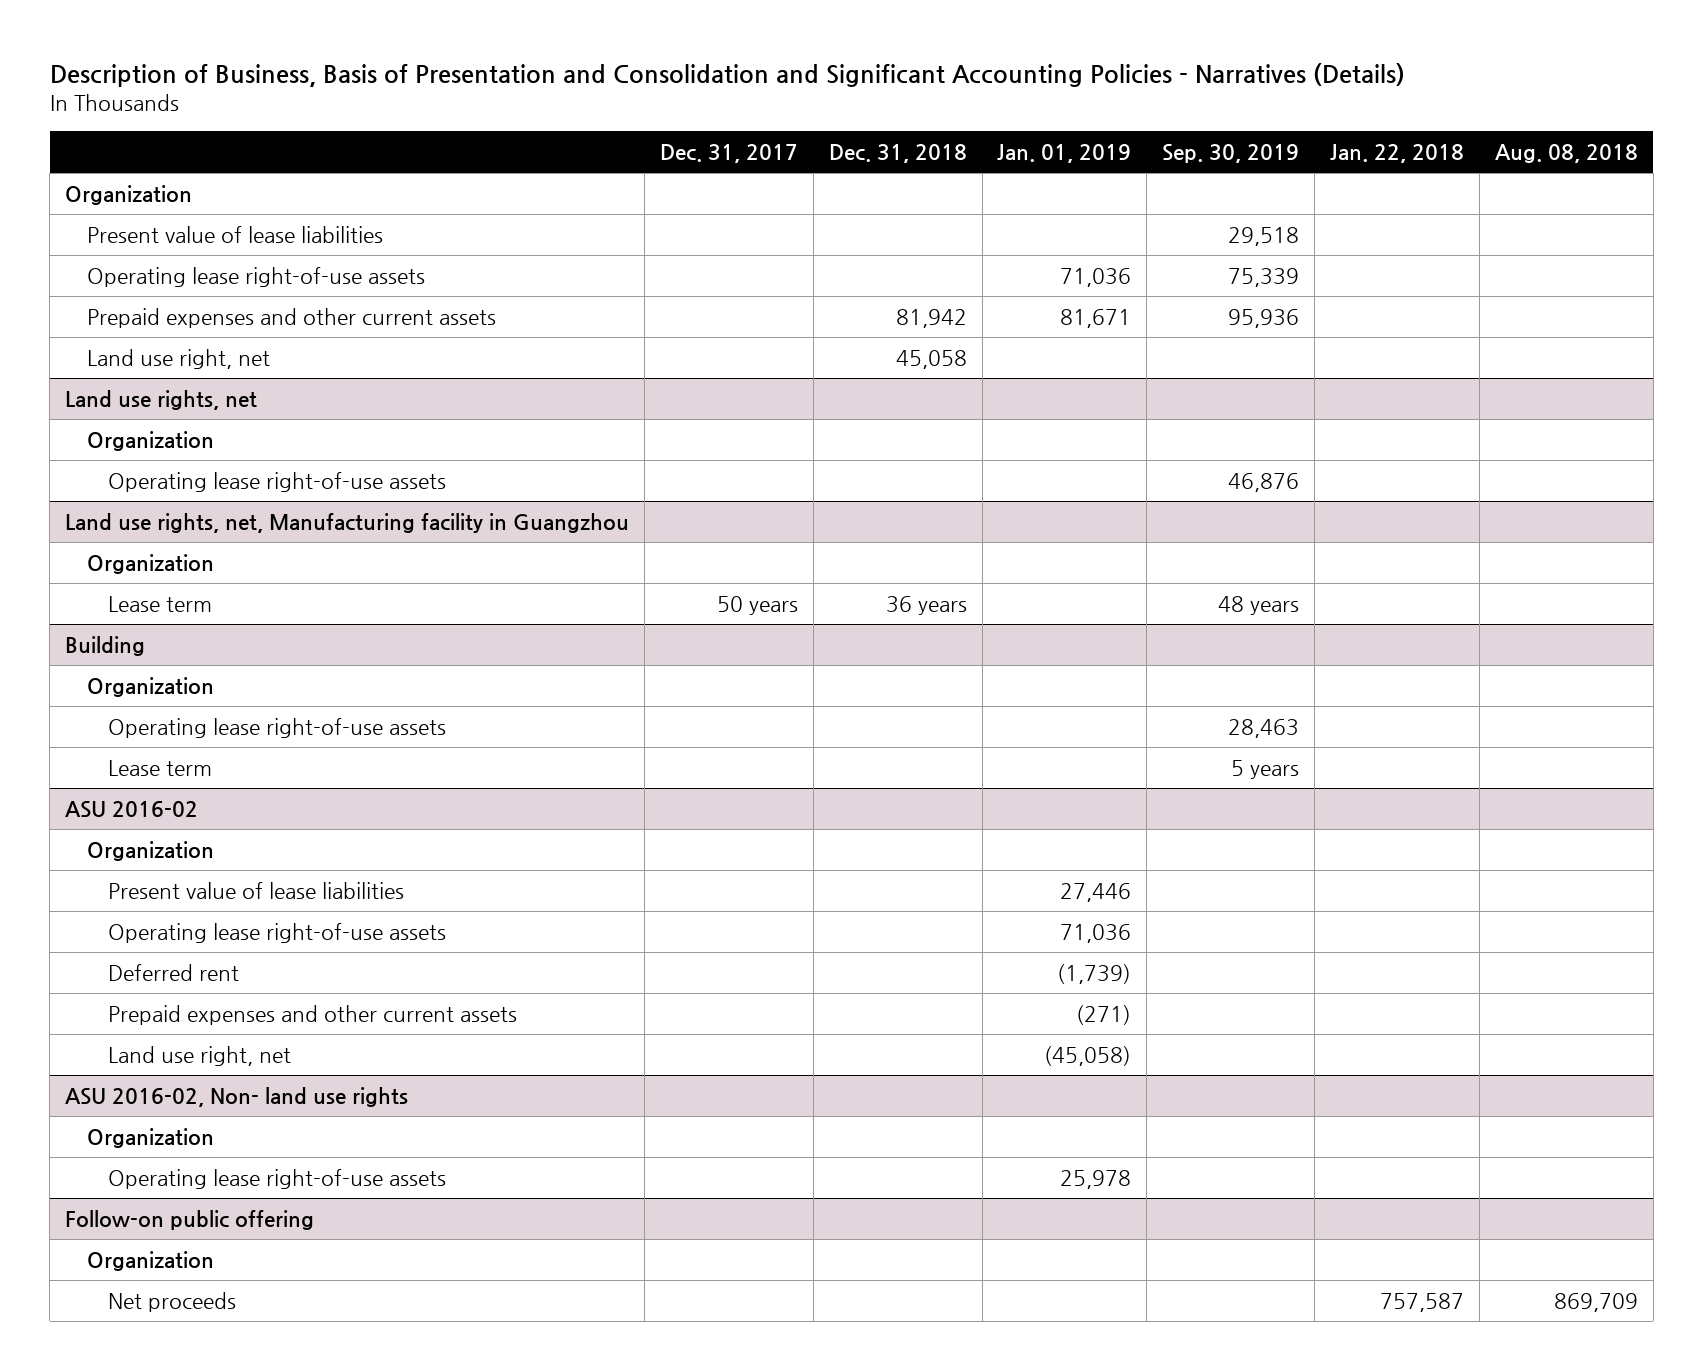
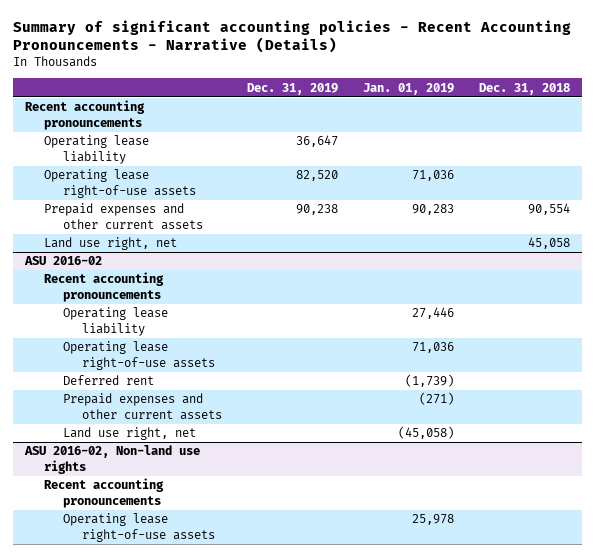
- Description of Business, Basis of Presentation and Consolidation and Significant Accounting Policies - Narratives (Details)
+ Summary of significant accounting policies - Recent Accounting Pronouncements - Narrative (Details)
- | Dec. 31, 2017 | Dec. 31, 2018 | Jan. 01, 2019 | Sep. 30, 2019 | Jan. 22, 2018 | Aug. 08, 2018
+ | Dec. 31, 2019 | Jan. 01, 2019 | Dec. 31, 2018
- Organization
- Present value of lease liabilities | | | | 29,518 | |
+ Recent accounting pronouncements
+ Operating lease liability | 36,647 | |
- Prepaid expenses and other current assets | | 81,942 | 81,671 | 95,936 | |
+ Prepaid expenses and other current assets | 90,238 | 90,283 | 90,554
- Land use rights, net
- Organization
- Operating lease right-of-use assets | | | | 46,876 | |
- Land use rights, net, Manufacturing facility in Guangzhou
- Organization
- Lease term | 50 years | 36 years | | 48 years | |
- Building
- Organization
- Operating lease right-of-use assets | | | | 28,463 | |
- Lease term | | | | 5 years | |
@ ASU 2016-02
- Organization
- Present value of lease liabilities | | | 27,446 | | |
+ Recent accounting pronouncements
+ Operating lease liability | | 27,446 |
- ASU 2016-02, Non- land use rights
- Organization
+ ASU 2016-02, Non-land use rights
+ Recent accounting pronouncements
- Follow-on public offering
- Organization
- Net proceeds | | | | | 757,587 | 869,709

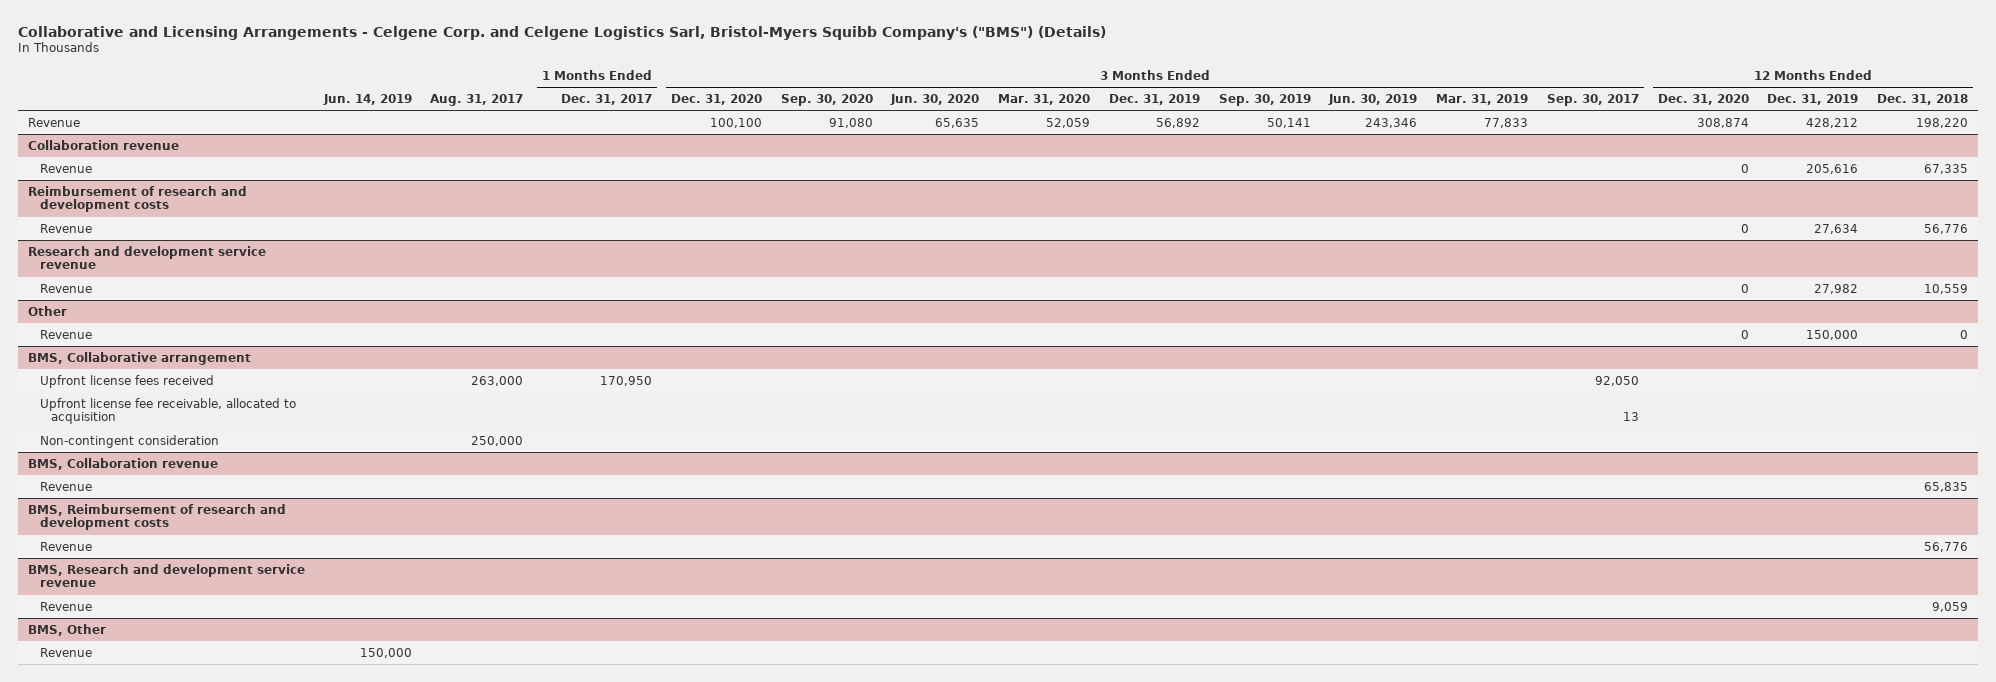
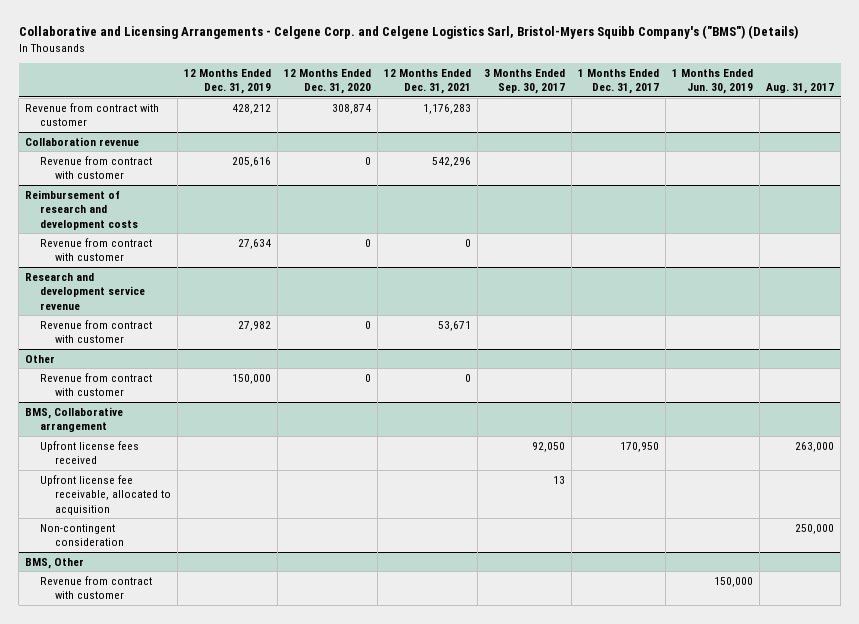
- | Jun. 14, 2019 | Aug. 31, 2017 | 1 Months Ended Dec. 31, 2017 | 3 Months Ended Dec. 31, 2020 | 3 Months Ended Sep. 30, 2020 | 3 Months Ended Jun. 30, 2020 | 3 Months Ended Mar. 31, 2020 | 3 Months Ended Dec. 31, 2019 | 3 Months Ended Sep. 30, 2019 | 3 Months Ended Jun. 30, 2019 | 3 Months Ended Mar. 31, 2019 | 3 Months Ended Sep. 30, 2017 | 12 Months Ended Dec. 31, 2020 | 12 Months Ended Dec. 31, 2019 | 12 Months Ended Dec. 31, 2018
+ | 12 Months Ended Dec. 31, 2019 | 12 Months Ended Dec. 31, 2020 | 12 Months Ended Dec. 31, 2021 | 3 Months Ended Sep. 30, 2017 | 1 Months Ended Dec. 31, 2017 | 1 Months Ended Jun. 30, 2019 | Aug. 31, 2017
- Revenue | | | | 100,100 | 91,080 | 65,635 | 52,059 | 56,892 | 50,141 | 243,346 | 77,833 | | 308,874 | 428,212 | 198,220
+ Revenue from contract with customer | 428,212 | 308,874 | 1,176,283 | | | |
@ Collaboration revenue
- Revenue | | | | | | | | | | | | | 0 | 205,616 | 67,335
+ Revenue from contract with customer | 205,616 | 0 | 542,296 | | | |
@ Reimbursement of research and development costs
- Revenue | | | | | | | | | | | | | 0 | 27,634 | 56,776
+ Revenue from contract with customer | 27,634 | 0 | 0 | | | |
@ Research and development service revenue
- Revenue | | | | | | | | | | | | | 0 | 27,982 | 10,559
+ Revenue from contract with customer | 27,982 | 0 | 53,671 | | | |
@ Other
- Revenue | | | | | | | | | | | | | 0 | 150,000 | 0
+ Revenue from contract with customer | 150,000 | 0 | 0 | | | |
- BMS, Collaboration revenue
- Revenue | | | | | | | | | | | | | | | 65,835
- BMS, Reimbursement of research and development costs
- Revenue | | | | | | | | | | | | | | | 56,776
- BMS, Research and development service revenue
- Revenue | | | | | | | | | | | | | | | 9,059
@ BMS, Other
- Revenue | 150,000 | | | | | | | | | | | | | |
+ Revenue from contract with customer | | | | | | 150,000 |

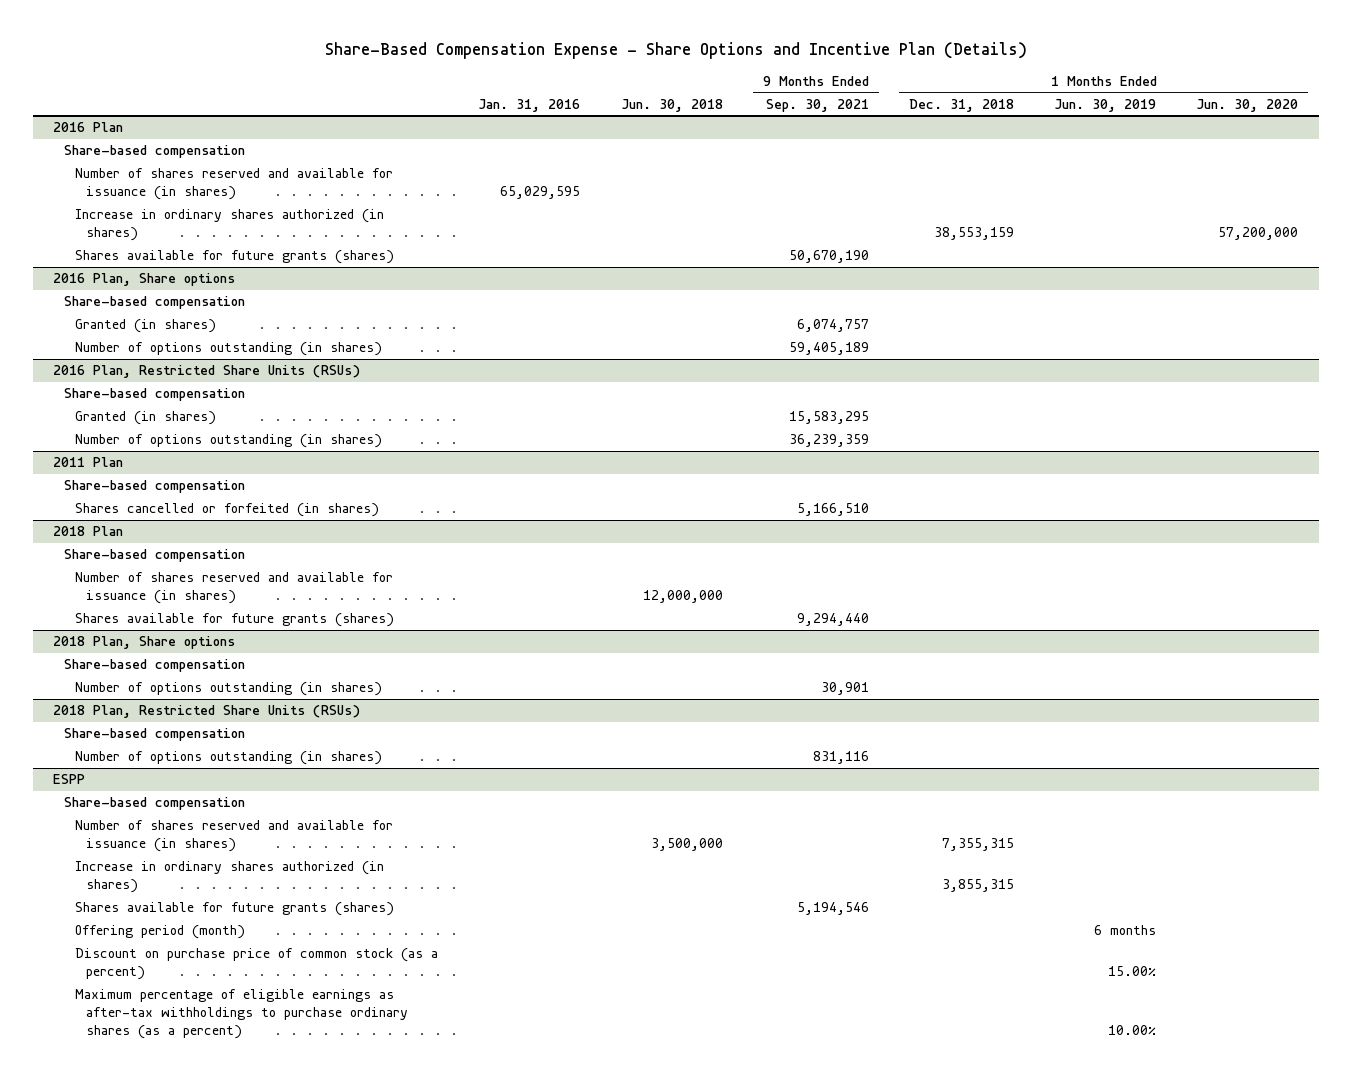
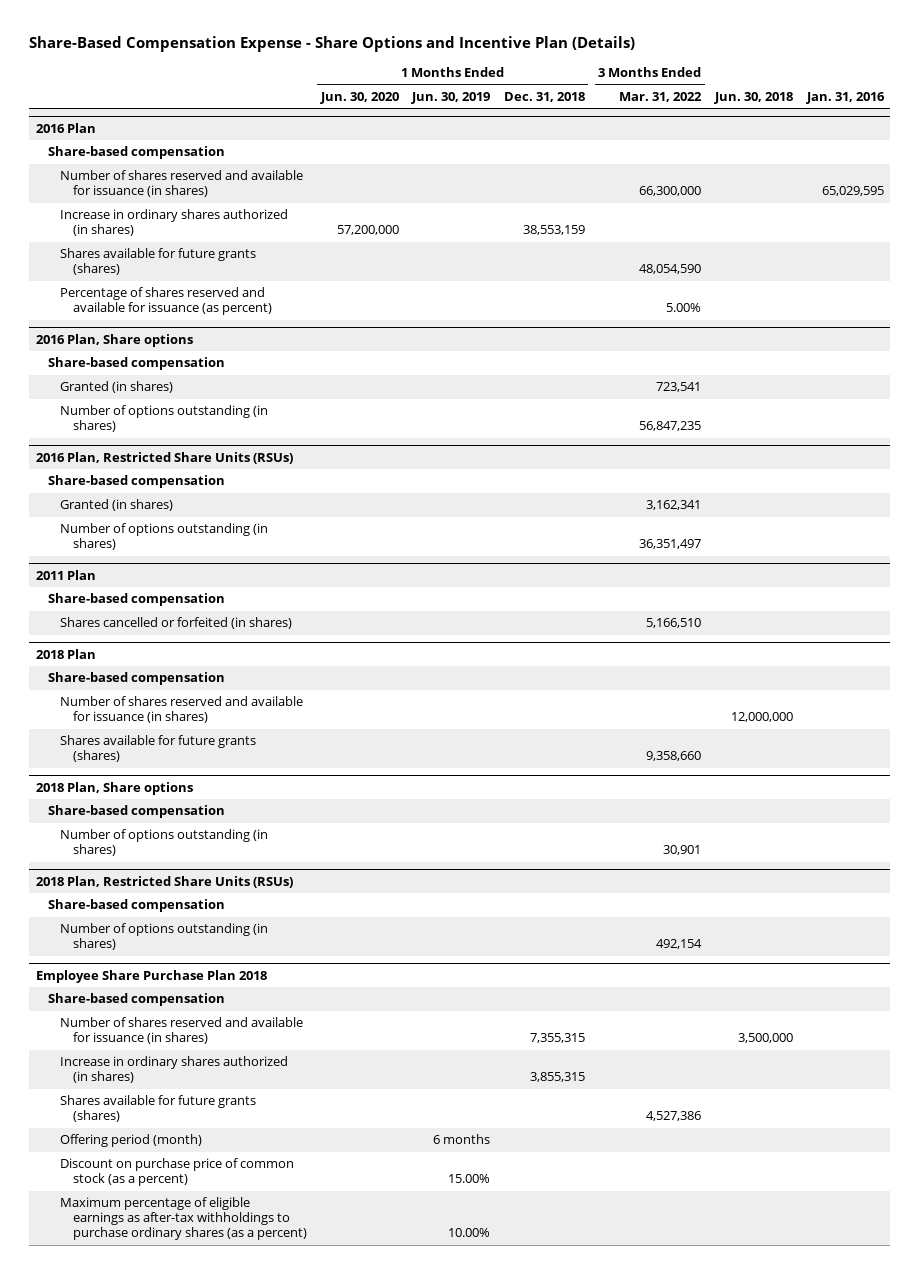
- | Jan. 31, 2016 | Jun. 30, 2018 | 9 Months Ended Sep. 30, 2021 | 1 Months Ended Dec. 31, 2018 | 1 Months Ended Jun. 30, 2019 | 1 Months Ended Jun. 30, 2020
+ | 1 Months Ended Jun. 30, 2020 | 1 Months Ended Jun. 30, 2019 | 1 Months Ended Dec. 31, 2018 | 3 Months Ended Mar. 31, 2022 | Jun. 30, 2018 | Jan. 31, 2016
@ 2016 Plan
+ Percentage of shares reserved and available for issuance (as percent) | | | | 5.00% | |
- ESPP
+ Employee Share Purchase Plan 2018

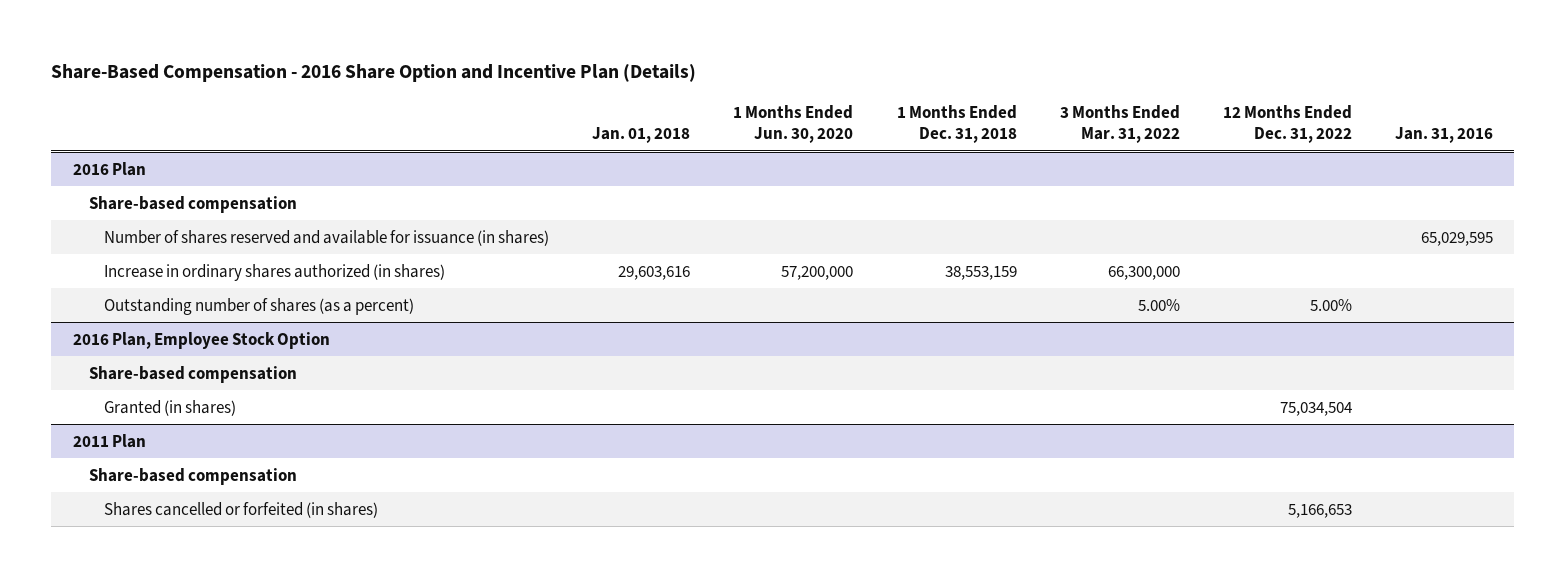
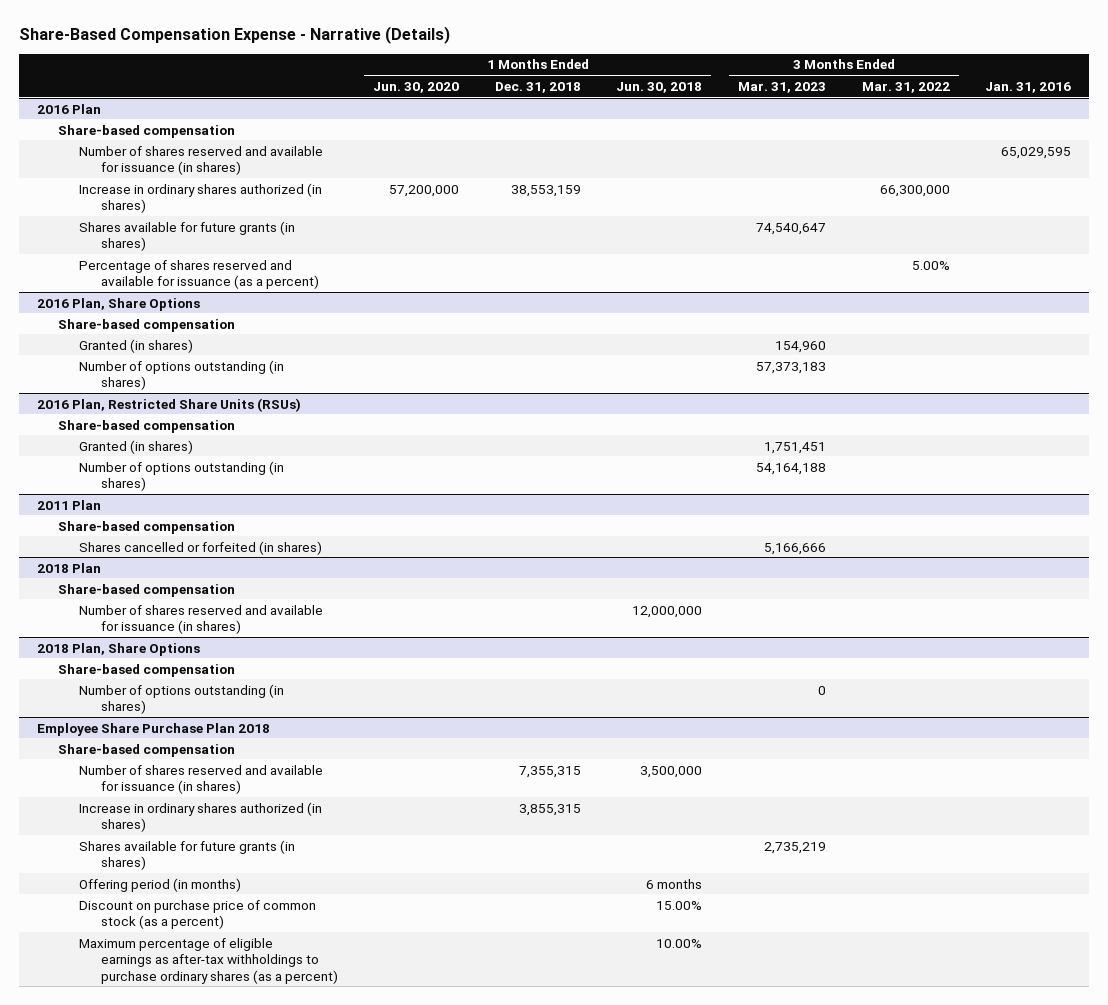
- Share-Based Compensation - 2016 Share Option and Incentive Plan (Details)
+ Share-Based Compensation Expense - Narrative (Details)
- | Jan. 01, 2018 | 1 Months Ended Jun. 30, 2020 | 1 Months Ended Dec. 31, 2018 | 3 Months Ended Mar. 31, 2022 | 12 Months Ended Dec. 31, 2022 | Jan. 31, 2016
+ | 1 Months Ended Jun. 30, 2020 | 1 Months Ended Dec. 31, 2018 | 1 Months Ended Jun. 30, 2018 | 3 Months Ended Mar. 31, 2023 | 3 Months Ended Mar. 31, 2022 | Jan. 31, 2016
@ 2016 Plan
- Outstanding number of shares (as a percent) | | | | 5.00% | 5.00% |
- 2016 Plan, Employee Stock Option
@ 2016 Plan
+ Shares available for future grants (in shares) | | | | 74,540,647 | |
+ Percentage of shares reserved and available for issuance (as a percent) | | | | | 5.00% |
+ 2016 Plan, Share Options
+ Number of options outstanding (in shares) | | | | 57,373,183 | |
+ 2016 Plan, Restricted Share Units (RSUs)
+ Share-based compensation
+ Granted (in shares) | | | | 1,751,451 | |
+ Number of options outstanding (in shares) | | | | 54,164,188 | |
+ 2018 Plan
+ Share-based compensation
+ Number of shares reserved and available for issuance (in shares) | | | 12,000,000 | | |
+ 2018 Plan, Share Options
+ Share-based compensation
+ Number of options outstanding (in shares) | | | | 0 | |
+ Employee Share Purchase Plan 2018
+ Share-based compensation
+ Number of shares reserved and available for issuance (in shares) | | 7,355,315 | 3,500,000 | | |
+ Increase in ordinary shares authorized (in shares) | | 3,855,315 | | | |
+ Shares available for future grants (in shares) | | | | 2,735,219 | |
+ Offering period (in months) | | | 6 months | | |
+ Discount on purchase price of common stock (as a percent) | | | 15.00% | | |
+ Maximum percentage of eligible earnings as after-tax withholdings to purchase ordinary shares (as a percent) | | | 10.00% | | |

